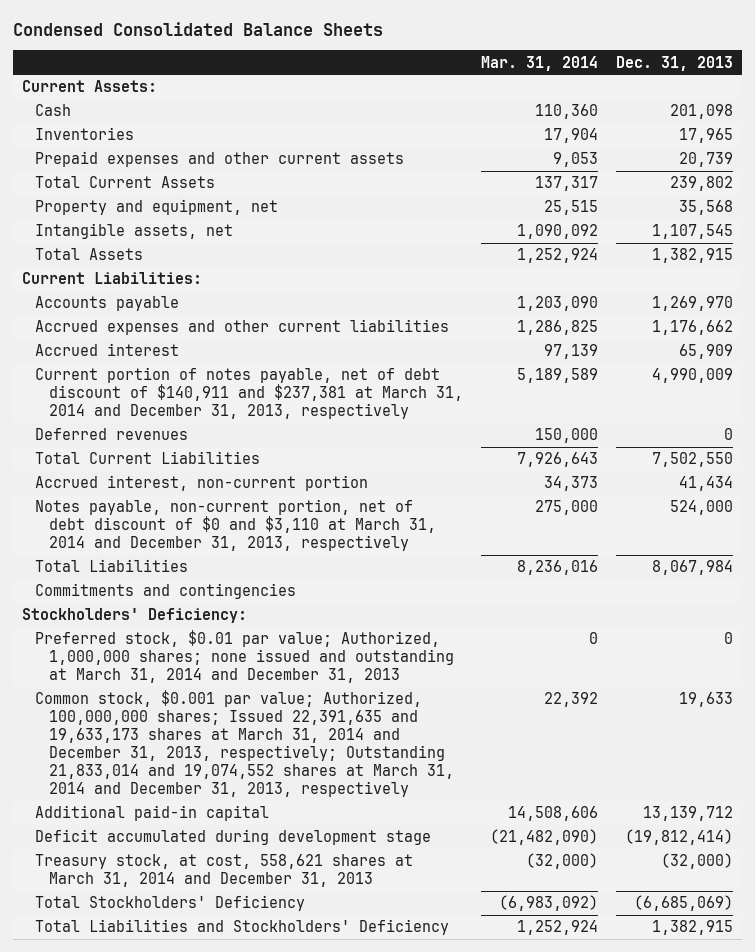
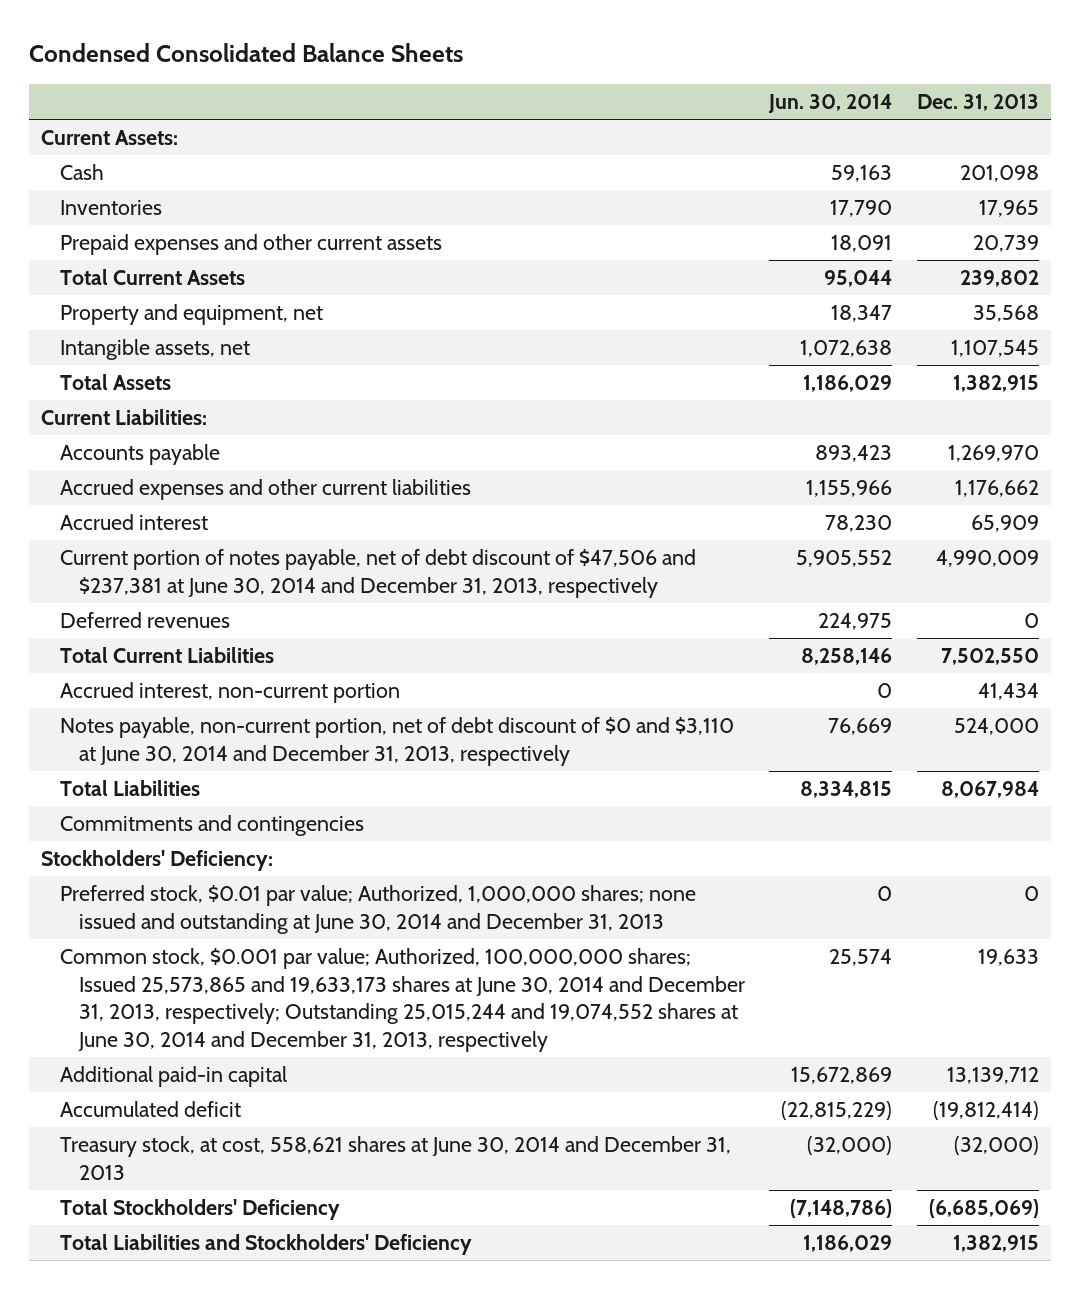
- | Mar. 31, 2014 | Dec. 31, 2013
+ | Jun. 30, 2014 | Dec. 31, 2013
- Current portion of notes payable, net of debt discount of $140,911 and $237,381 at March 31, 2014 and December 31, 2013, respectively | 5,189,589 | 4,990,009
+ Current portion of notes payable, net of debt discount of $47,506 and $237,381 at June 30, 2014 and December 31, 2013, respectively | 5,905,552 | 4,990,009
- Notes payable, non-current portion, net of debt discount of $0 and $3,110 at March 31, 2014 and December 31, 2013, respectively | 275,000 | 524,000
+ Notes payable, non-current portion, net of debt discount of $0 and $3,110 at June 30, 2014 and December 31, 2013, respectively | 76,669 | 524,000
- Preferred stock, $0.01 par value; Authorized, 1,000,000 shares; none issued and outstanding at March 31, 2014 and December 31, 2013 | 0 | 0
- Common stock, $0.001 par value; Authorized, 100,000,000 shares; Issued 22,391,635 and 19,633,173 shares at March 31, 2014 and December 31, 2013, respectively; Outstanding 21,833,014 and 19,074,552 shares at March 31, 2014 and December 31, 2013, respectively | 22,392 | 19,633
+ Preferred stock, $0.01 par value; Authorized, 1,000,000 shares; none issued and outstanding at June 30, 2014 and December 31, 2013 | 0 | 0
+ Common stock, $0.001 par value; Authorized, 100,000,000 shares; Issued 25,573,865 and 19,633,173 shares at June 30, 2014 and December 31, 2013, respectively; Outstanding 25,015,244 and 19,074,552 shares at June 30, 2014 and December 31, 2013, respectively | 25,574 | 19,633
- Deficit accumulated during development stage | (21,482,090) | (19,812,414)
- Treasury stock, at cost, 558,621 shares at March 31, 2014 and December 31, 2013 | (32,000) | (32,000)
+ Accumulated deficit | (22,815,229) | (19,812,414)
+ Treasury stock, at cost, 558,621 shares at June 30, 2014 and December 31, 2013 | (32,000) | (32,000)

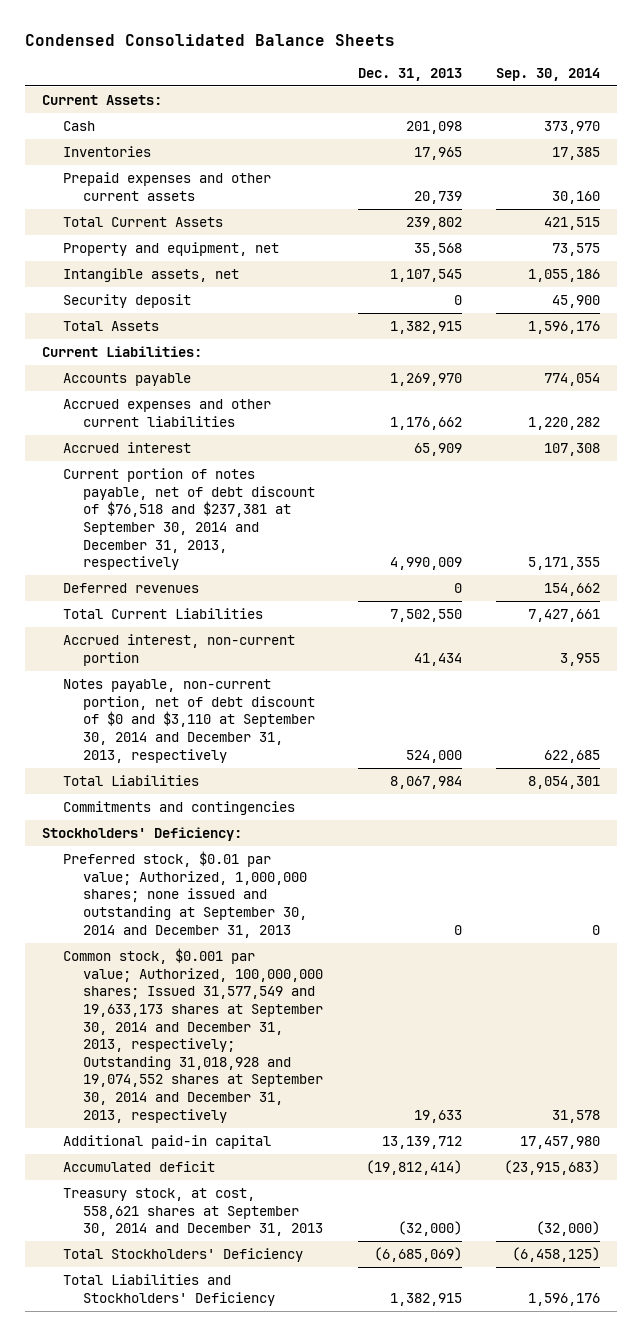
- | Jun. 30, 2014 | Dec. 31, 2013
+ | Dec. 31, 2013 | Sep. 30, 2014
+ Security deposit | 0 | 45,900
- Current portion of notes payable, net of debt discount of $47,506 and $237,381 at June 30, 2014 and December 31, 2013, respectively | 5,905,552 | 4,990,009
+ Current portion of notes payable, net of debt discount of $76,518 and $237,381 at September 30, 2014 and December 31, 2013, respectively | 4,990,009 | 5,171,355
- Notes payable, non-current portion, net of debt discount of $0 and $3,110 at June 30, 2014 and December 31, 2013, respectively | 76,669 | 524,000
+ Notes payable, non-current portion, net of debt discount of $0 and $3,110 at September 30, 2014 and December 31, 2013, respectively | 524,000 | 622,685
- Preferred stock, $0.01 par value; Authorized, 1,000,000 shares; none issued and outstanding at June 30, 2014 and December 31, 2013 | 0 | 0
- Common stock, $0.001 par value; Authorized, 100,000,000 shares; Issued 25,573,865 and 19,633,173 shares at June 30, 2014 and December 31, 2013, respectively; Outstanding 25,015,244 and 19,074,552 shares at June 30, 2014 and December 31, 2013, respectively | 25,574 | 19,633
+ Preferred stock, $0.01 par value; Authorized, 1,000,000 shares; none issued and outstanding at September 30, 2014 and December 31, 2013 | 0 | 0
+ Common stock, $0.001 par value; Authorized, 100,000,000 shares; Issued 31,577,549 and 19,633,173 shares at September 30, 2014 and December 31, 2013, respectively; Outstanding 31,018,928 and 19,074,552 shares at September 30, 2014 and December 31, 2013, respectively | 19,633 | 31,578
- Treasury stock, at cost, 558,621 shares at June 30, 2014 and December 31, 2013 | (32,000) | (32,000)
+ Treasury stock, at cost, 558,621 shares at September 30, 2014 and December 31, 2013 | (32,000) | (32,000)

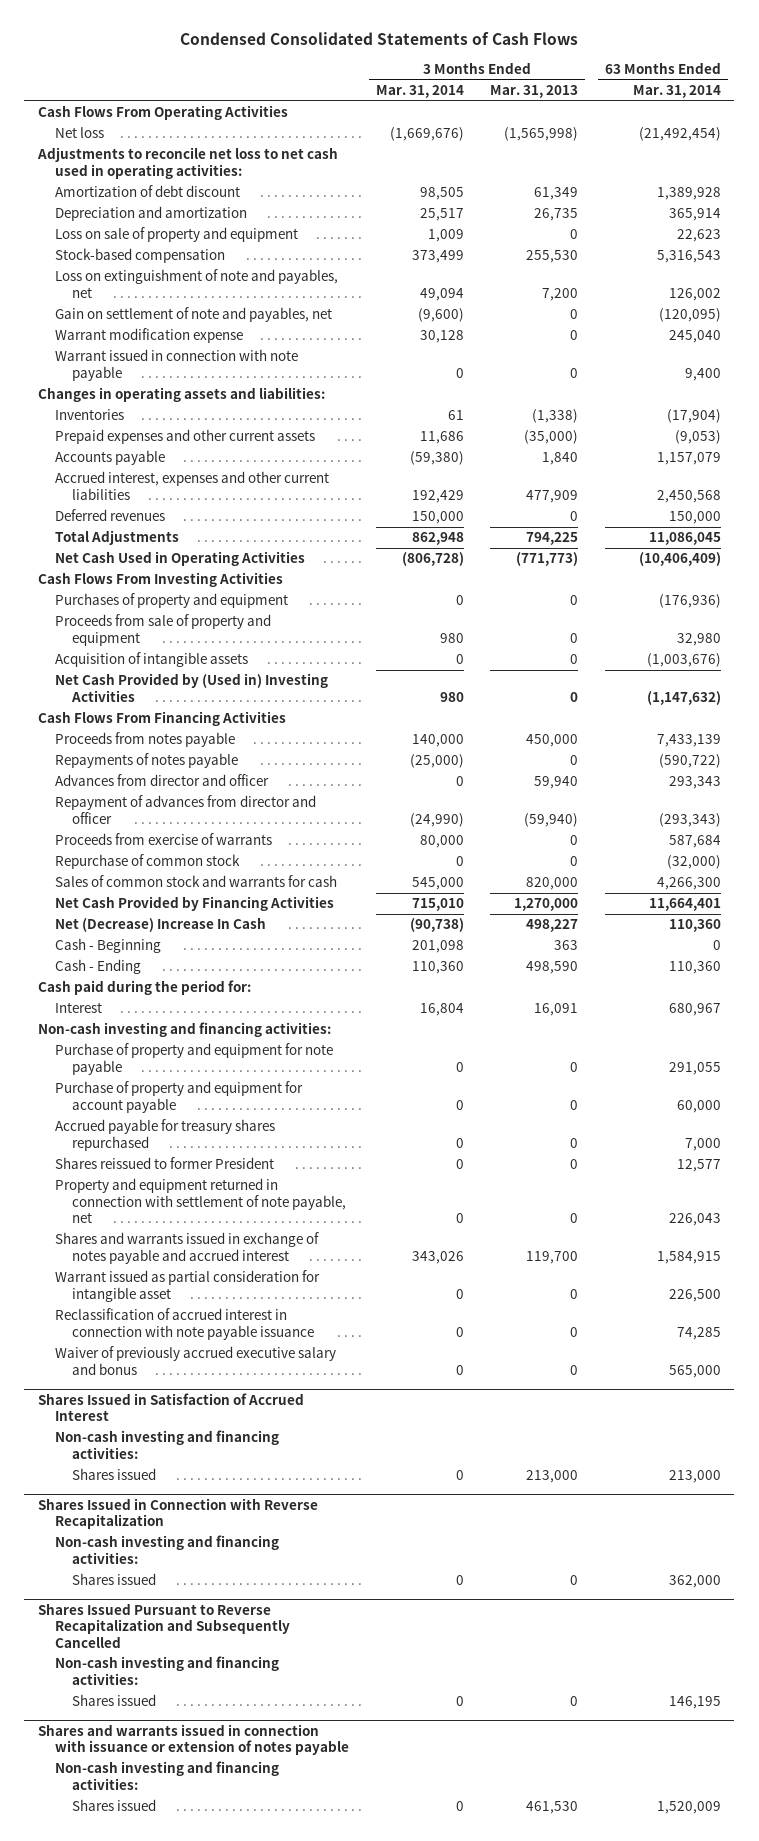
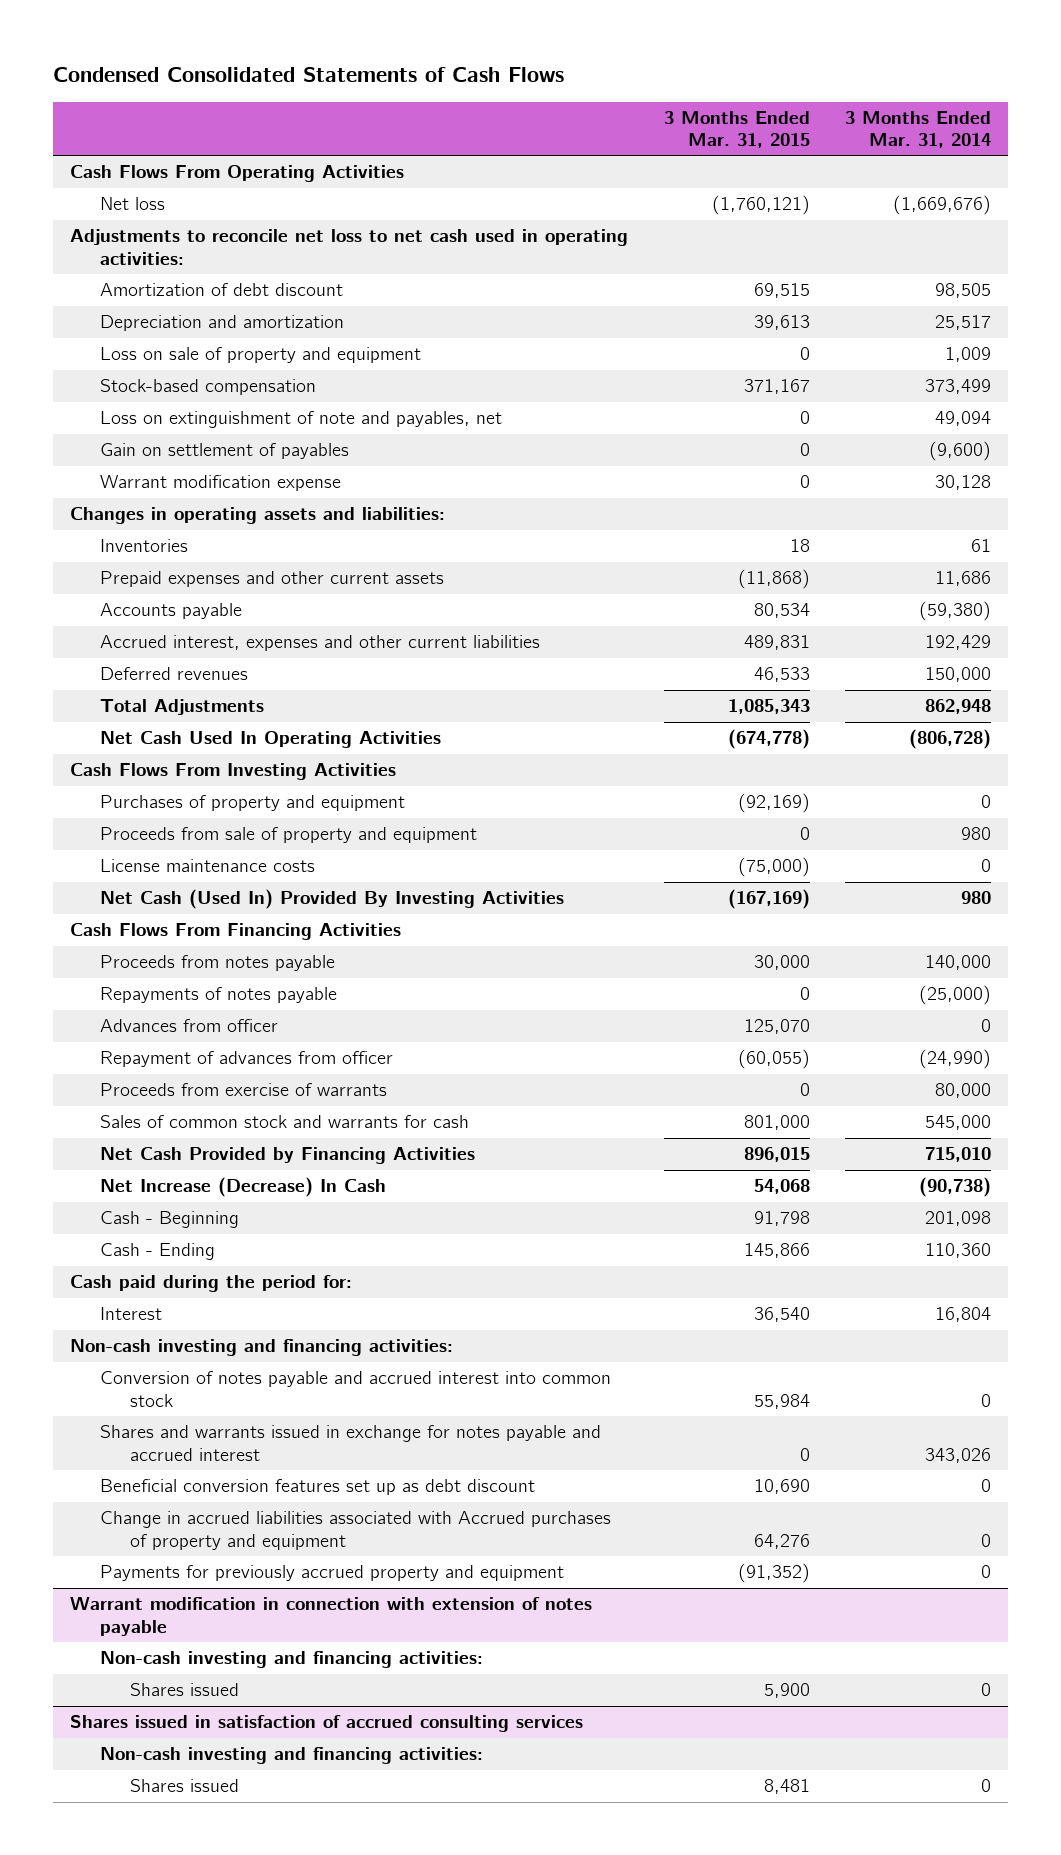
- | 3 Months Ended Mar. 31, 2014 | 3 Months Ended Mar. 31, 2013 | 63 Months Ended Mar. 31, 2014
+ | 3 Months Ended Mar. 31, 2015 | 3 Months Ended Mar. 31, 2014
- Gain on settlement of note and payables, net | (9,600) | 0 | (120,095)
+ Gain on settlement of payables | 0 | (9,600)
- Warrant issued in connection with note payable | 0 | 0 | 9,400
- Net Cash Used in Operating Activities | (806,728) | (771,773) | (10,406,409)
+ Net Cash Used In Operating Activities | (674,778) | (806,728)
- Acquisition of intangible assets | 0 | 0 | (1,003,676)
- Net Cash Provided by (Used in) Investing Activities | 980 | 0 | (1,147,632)
+ License maintenance costs | (75,000) | 0
+ Net Cash (Used In) Provided By Investing Activities | (167,169) | 980
- Advances from director and officer | 0 | 59,940 | 293,343
- Repayment of advances from director and officer | (24,990) | (59,940) | (293,343)
+ Advances from officer | 125,070 | 0
+ Repayment of advances from officer | (60,055) | (24,990)
- Repurchase of common stock | 0 | 0 | (32,000)
- Net (Decrease) Increase In Cash | (90,738) | 498,227 | 110,360
+ Net Increase (Decrease) In Cash | 54,068 | (90,738)
- Purchase of property and equipment for note payable | 0 | 0 | 291,055
- Purchase of property and equipment for account payable | 0 | 0 | 60,000
- Accrued payable for treasury shares repurchased | 0 | 0 | 7,000
- Shares reissued to former President | 0 | 0 | 12,577
- Property and equipment returned in connection with settlement of note payable, net | 0 | 0 | 226,043
- Shares and warrants issued in exchange of notes payable and accrued interest | 343,026 | 119,700 | 1,584,915
- Warrant issued as partial consideration for intangible asset | 0 | 0 | 226,500
- Reclassification of accrued interest in connection with note payable issuance | 0 | 0 | 74,285
- Waiver of previously accrued executive salary and bonus | 0 | 0 | 565,000
- Shares Issued in Satisfaction of Accrued Interest
- Non-cash investing and financing activities:
- Shares issued | 0 | 213,000 | 213,000
- Shares Issued in Connection with Reverse Recapitalization
- Non-cash investing and financing activities:
- Shares issued | 0 | 0 | 362,000
- Shares Issued Pursuant to Reverse Recapitalization and Subsequently Cancelled
+ Conversion of notes payable and accrued interest into common stock | 55,984 | 0
+ Shares and warrants issued in exchange for notes payable and accrued interest | 0 | 343,026
+ Beneficial conversion features set up as debt discount | 10,690 | 0
+ Change in accrued liabilities associated with Accrued purchases of property and equipment | 64,276 | 0
+ Payments for previously accrued property and equipment | (91,352) | 0
+ Warrant modification in connection with extension of notes payable
- Shares and warrants issued in connection with issuance or extension of notes payable
+ Shares issued in satisfaction of accrued consulting services

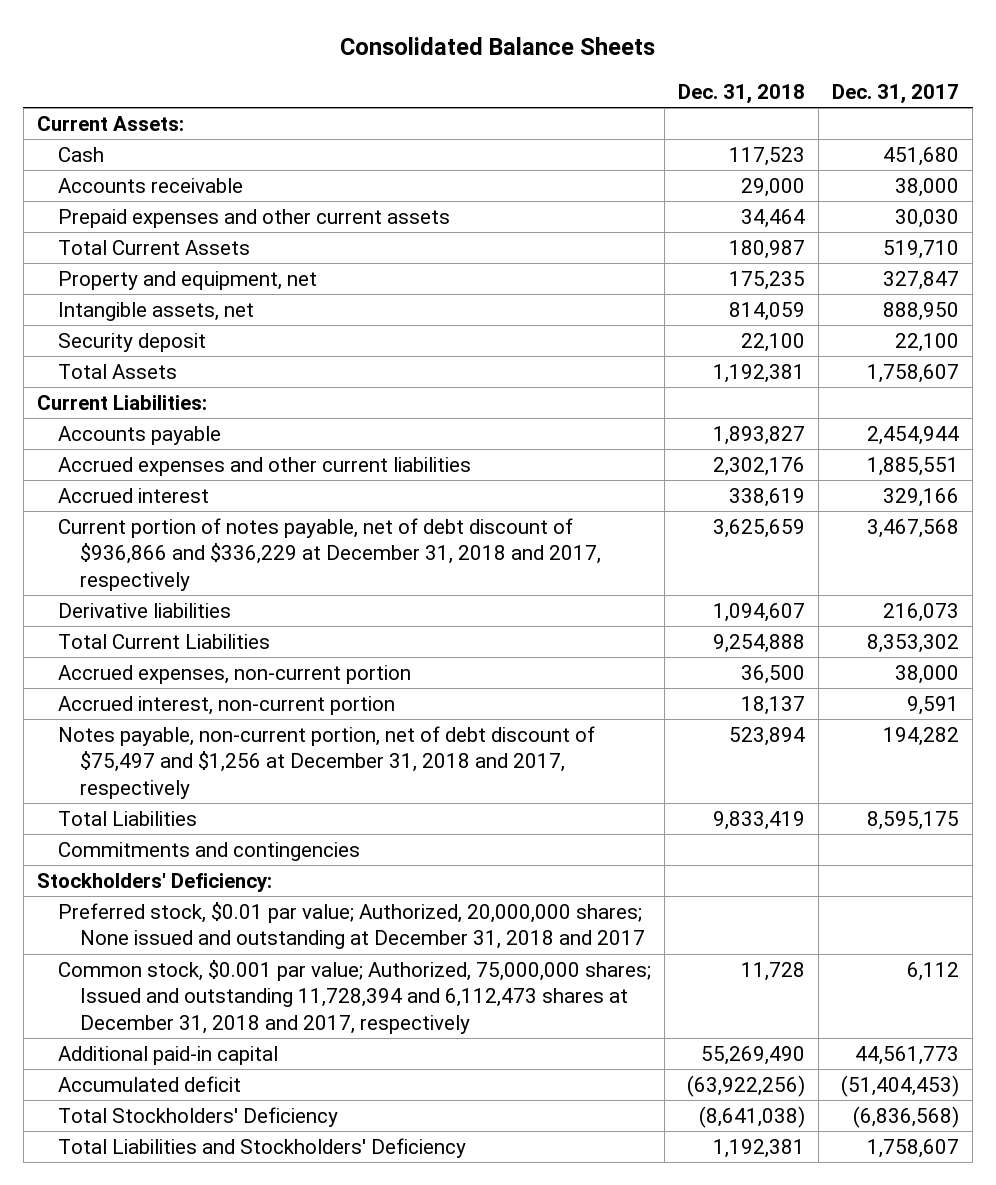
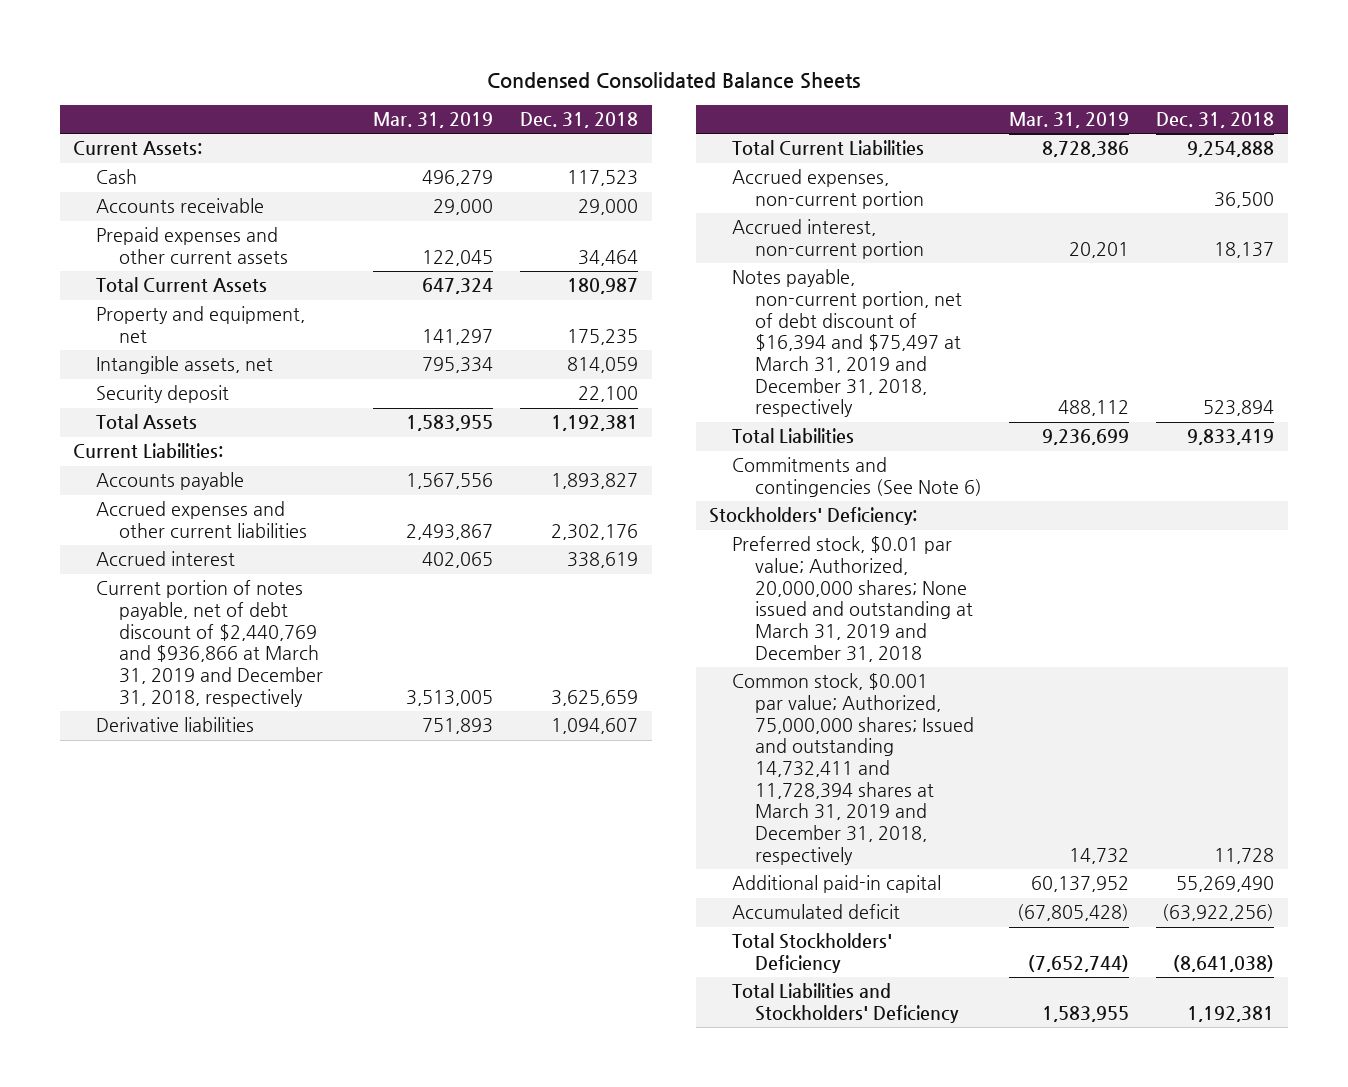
- Consolidated Balance Sheets
+ Condensed Consolidated Balance Sheets
- | Dec. 31, 2018 | Dec. 31, 2017
+ | Mar. 31, 2019 | Dec. 31, 2018
- Current portion of notes payable, net of debt discount of $936,866 and $336,229 at December 31, 2018 and 2017, respectively | 3,625,659 | 3,467,568
+ Current portion of notes payable, net of debt discount of $2,440,769 and $936,866 at March 31, 2019 and December 31, 2018, respectively | 3,513,005 | 3,625,659
- Notes payable, non-current portion, net of debt discount of $75,497 and $1,256 at December 31, 2018 and 2017, respectively | 523,894 | 194,282
+ Notes payable, non-current portion, net of debt discount of $16,394 and $75,497 at March 31, 2019 and December 31, 2018, respectively | 488,112 | 523,894
- Commitments and contingencies
+ Commitments and contingencies (See Note 6)
- Preferred stock, $0.01 par value; Authorized, 20,000,000 shares; None issued and outstanding at December 31, 2018 and 2017
- Common stock, $0.001 par value; Authorized, 75,000,000 shares; Issued and outstanding 11,728,394 and 6,112,473 shares at December 31, 2018 and 2017, respectively | 11,728 | 6,112
+ Preferred stock, $0.01 par value; Authorized, 20,000,000 shares; None issued and outstanding at March 31, 2019 and December 31, 2018
+ Common stock, $0.001 par value; Authorized, 75,000,000 shares; Issued and outstanding 14,732,411 and 11,728,394 shares at March 31, 2019 and December 31, 2018, respectively | 14,732 | 11,728

